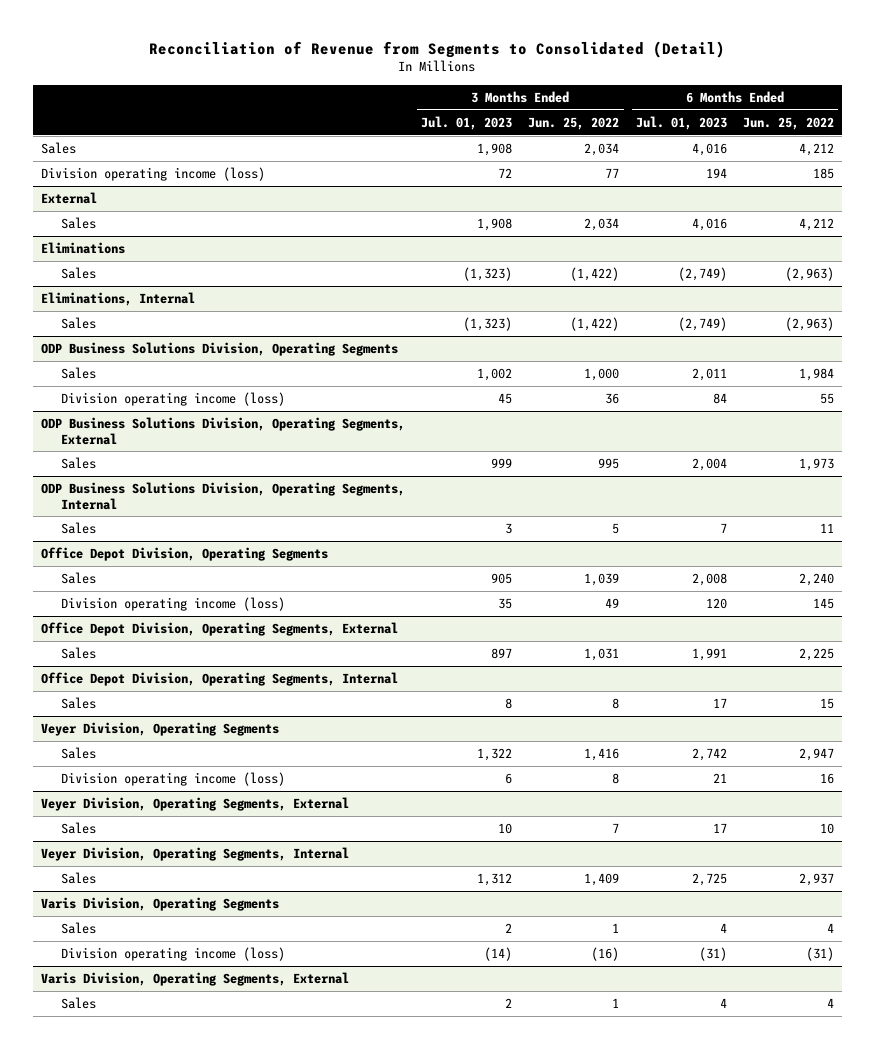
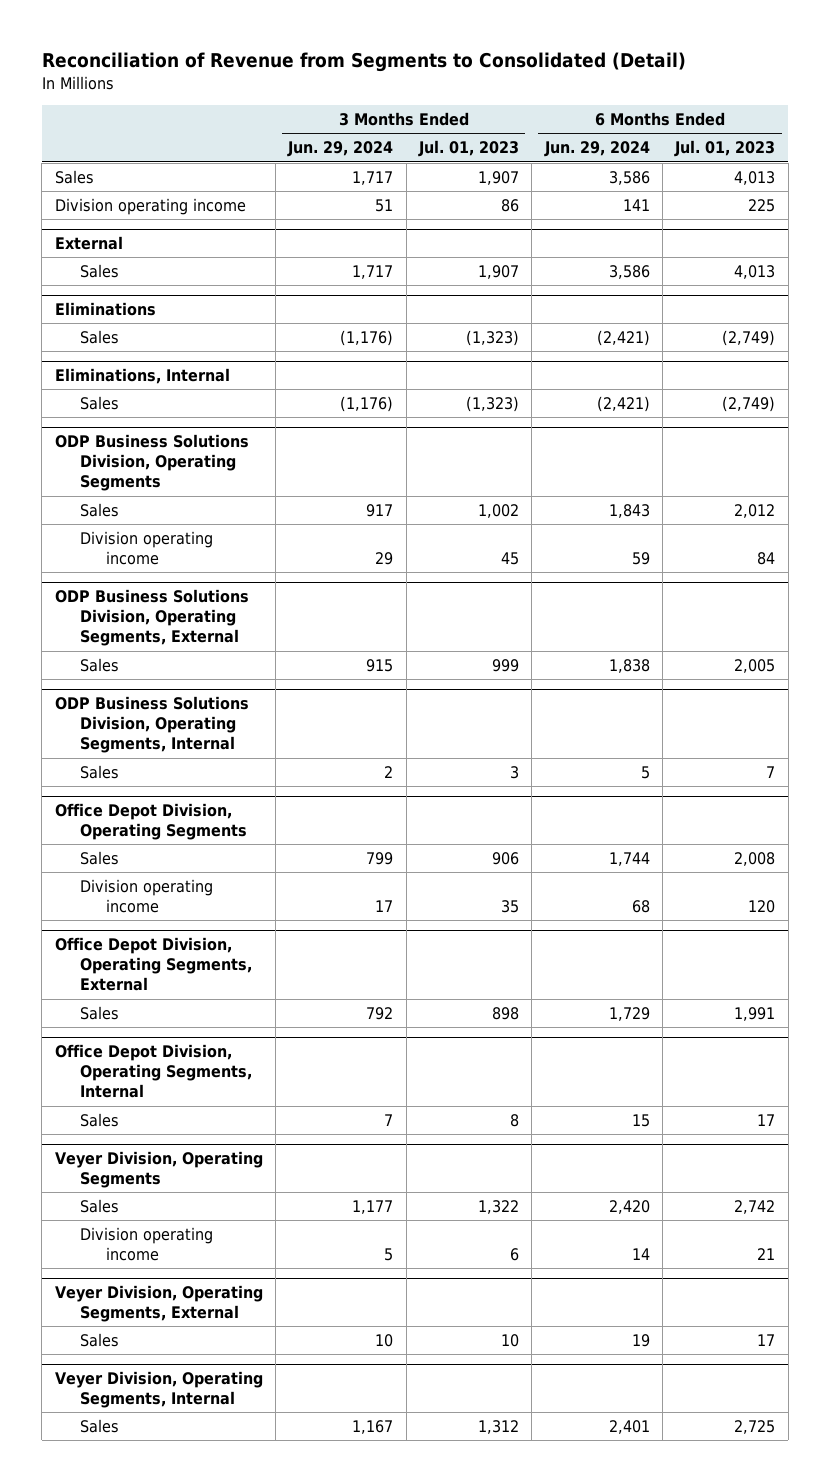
- | 3 Months Ended Jul. 01, 2023 | 3 Months Ended Jun. 25, 2022 | 6 Months Ended Jul. 01, 2023 | 6 Months Ended Jun. 25, 2022
+ | 3 Months Ended Jun. 29, 2024 | 3 Months Ended Jul. 01, 2023 | 6 Months Ended Jun. 29, 2024 | 6 Months Ended Jul. 01, 2023
- Sales | 1,908 | 2,034 | 4,016 | 4,212
- Division operating income (loss) | 72 | 77 | 194 | 185
+ Sales | 1,717 | 1,907 | 3,586 | 4,013
+ Division operating income | 51 | 86 | 141 | 225
@ External
- Sales | 1,908 | 2,034 | 4,016 | 4,212
+ Sales | 1,717 | 1,907 | 3,586 | 4,013
@ ODP Business Solutions Division, Operating Segments
- Sales | 1,002 | 1,000 | 2,011 | 1,984
- Division operating income (loss) | 45 | 36 | 84 | 55
+ Sales | 917 | 1,002 | 1,843 | 2,012
+ Division operating income | 29 | 45 | 59 | 84
@ ODP Business Solutions Division, Operating Segments, External
- Sales | 999 | 995 | 2,004 | 1,973
+ Sales | 915 | 999 | 1,838 | 2,005
@ Office Depot Division, Operating Segments
- Sales | 905 | 1,039 | 2,008 | 2,240
- Division operating income (loss) | 35 | 49 | 120 | 145
+ Sales | 799 | 906 | 1,744 | 2,008
+ Division operating income | 17 | 35 | 68 | 120
@ Office Depot Division, Operating Segments, External
- Sales | 897 | 1,031 | 1,991 | 2,225
+ Sales | 792 | 898 | 1,729 | 1,991
@ Veyer Division, Operating Segments
- Division operating income (loss) | 6 | 8 | 21 | 16
+ Division operating income | 5 | 6 | 14 | 21
- Varis Division, Operating Segments
- Sales | 2 | 1 | 4 | 4
- Division operating income (loss) | (14) | (16) | (31) | (31)
- Varis Division, Operating Segments, External
- Sales | 2 | 1 | 4 | 4

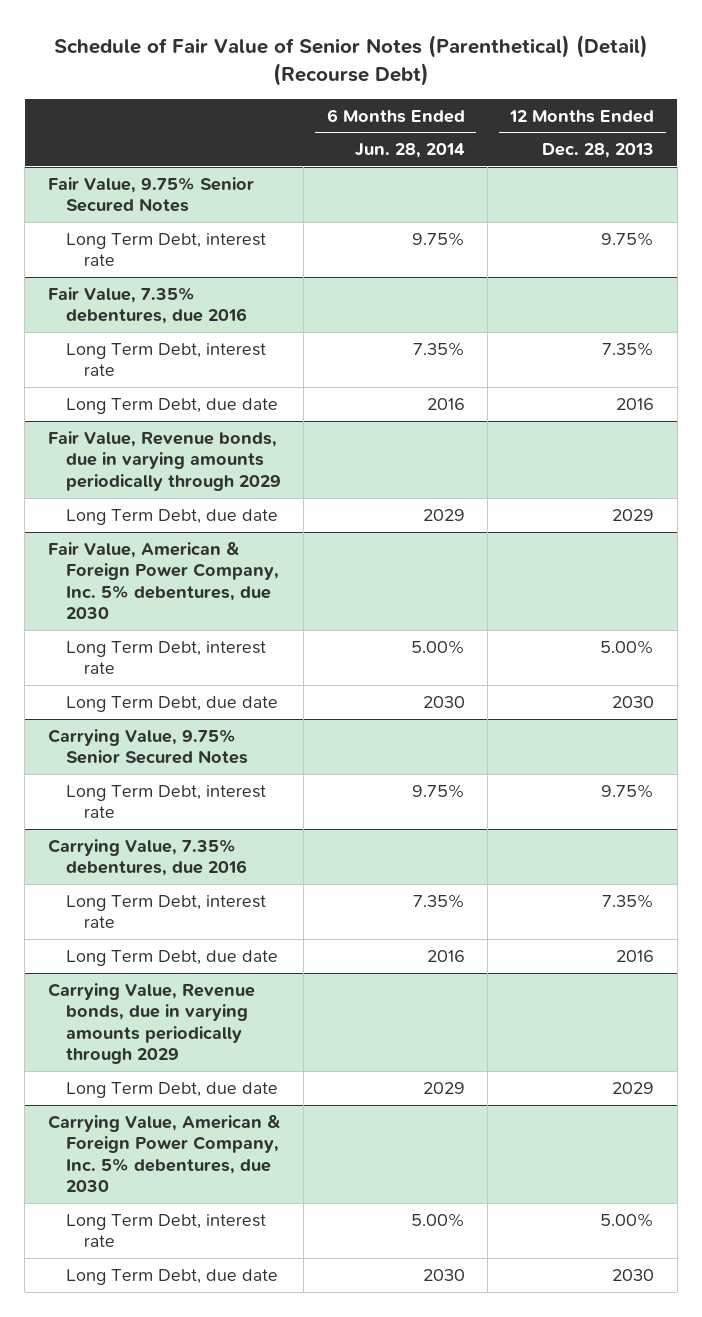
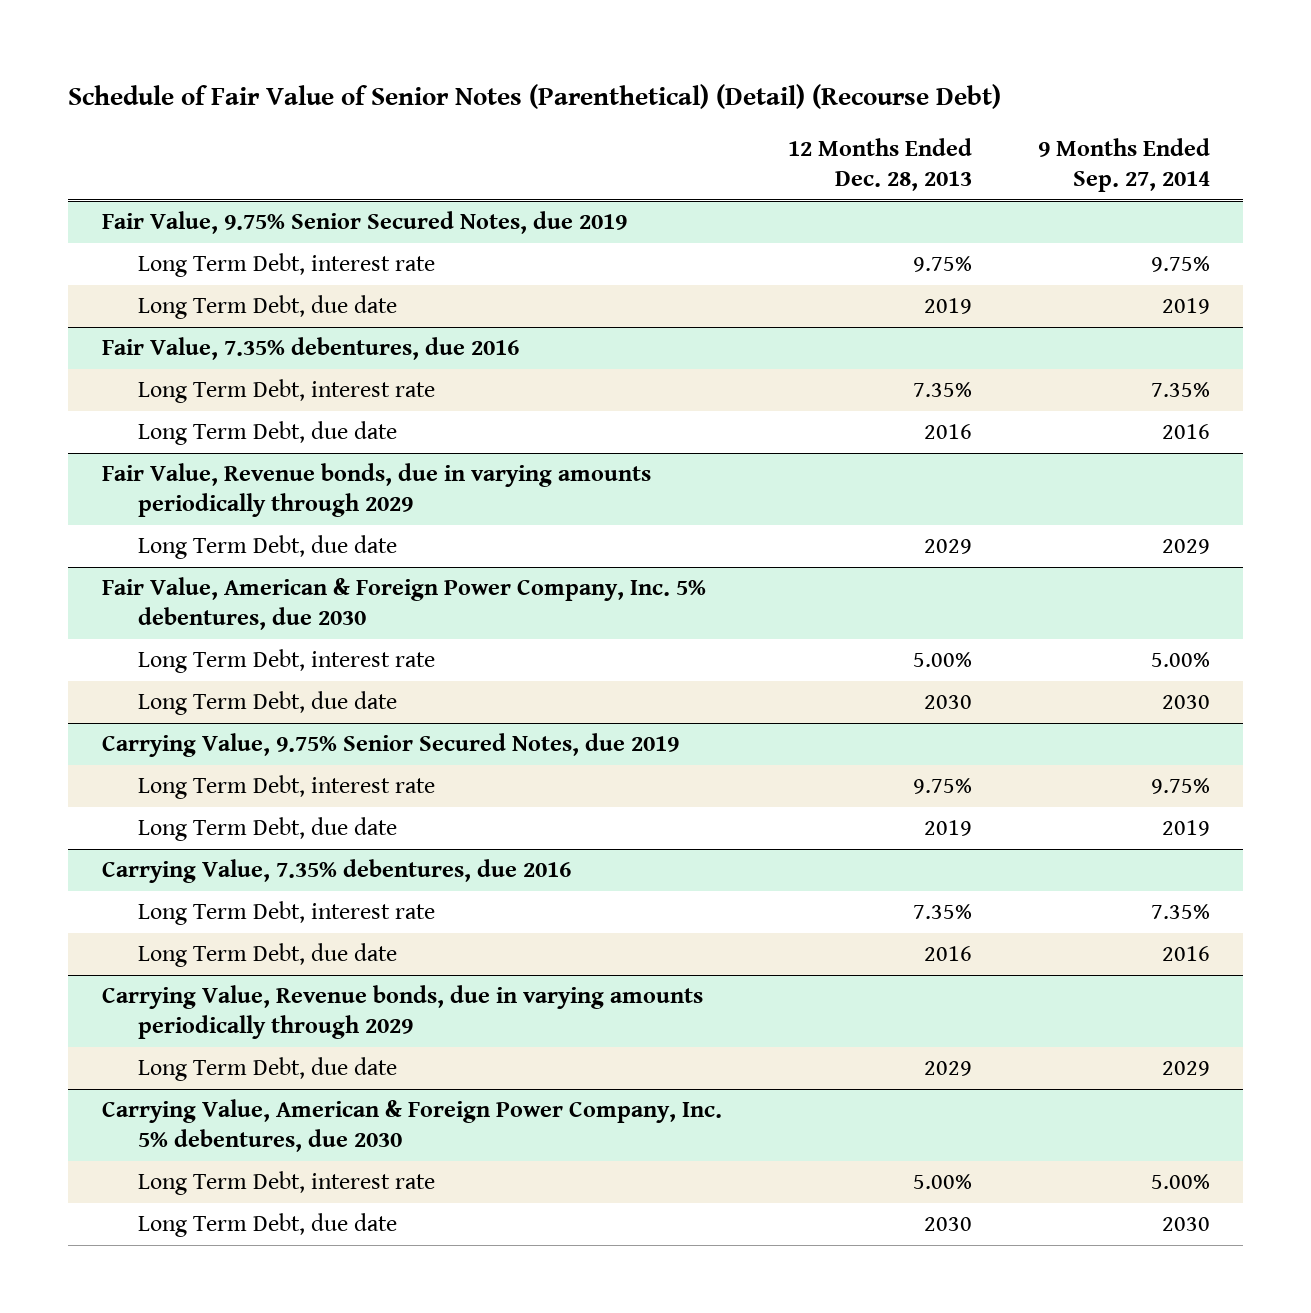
- | 6 Months Ended Jun. 28, 2014 | 12 Months Ended Dec. 28, 2013
+ | 12 Months Ended Dec. 28, 2013 | 9 Months Ended Sep. 27, 2014
- Fair Value, 9.75% Senior Secured Notes
+ Fair Value, 9.75% Senior Secured Notes, due 2019
+ Long Term Debt, due date | 2019 | 2019
- Carrying Value, 9.75% Senior Secured Notes
+ Carrying Value, 9.75% Senior Secured Notes, due 2019
+ Long Term Debt, due date | 2019 | 2019

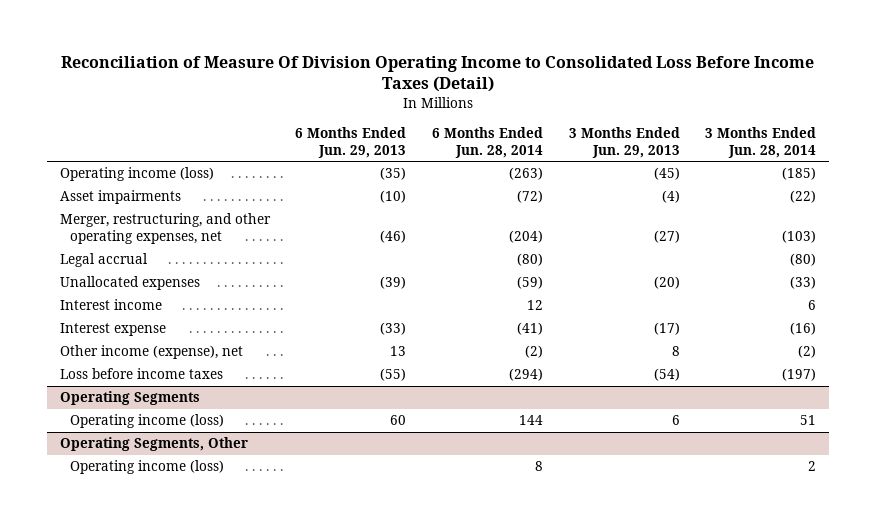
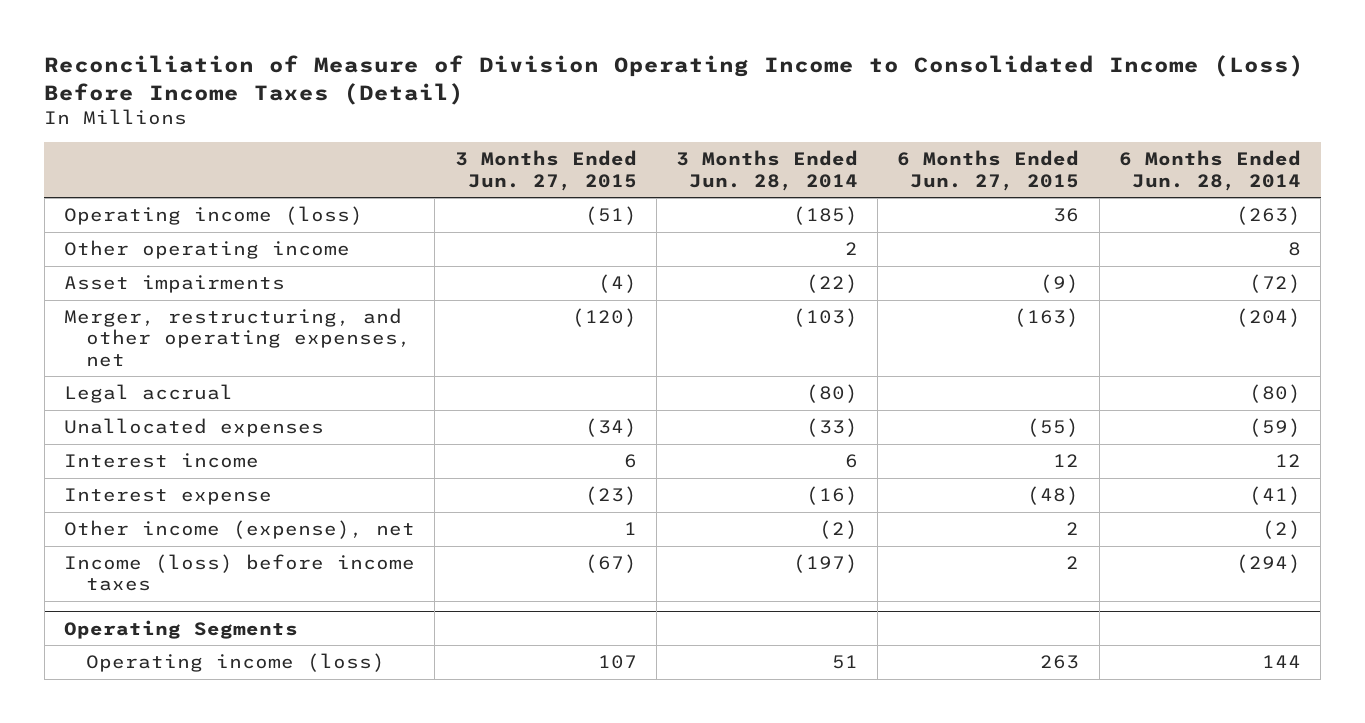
- Reconciliation of Measure Of Division Operating Income to Consolidated Loss Before Income Taxes (Detail)
+ Reconciliation of Measure of Division Operating Income to Consolidated Income (Loss) Before Income Taxes (Detail)
- | 6 Months Ended Jun. 29, 2013 | 6 Months Ended Jun. 28, 2014 | 3 Months Ended Jun. 29, 2013 | 3 Months Ended Jun. 28, 2014
+ | 3 Months Ended Jun. 27, 2015 | 3 Months Ended Jun. 28, 2014 | 6 Months Ended Jun. 27, 2015 | 6 Months Ended Jun. 28, 2014
+ Other operating income | | 2 | | 8
- Loss before income taxes | (55) | (294) | (54) | (197)
+ Income (loss) before income taxes | (67) | (197) | 2 | (294)
- Operating Segments, Other
- Operating income (loss) | | 8 | | 2

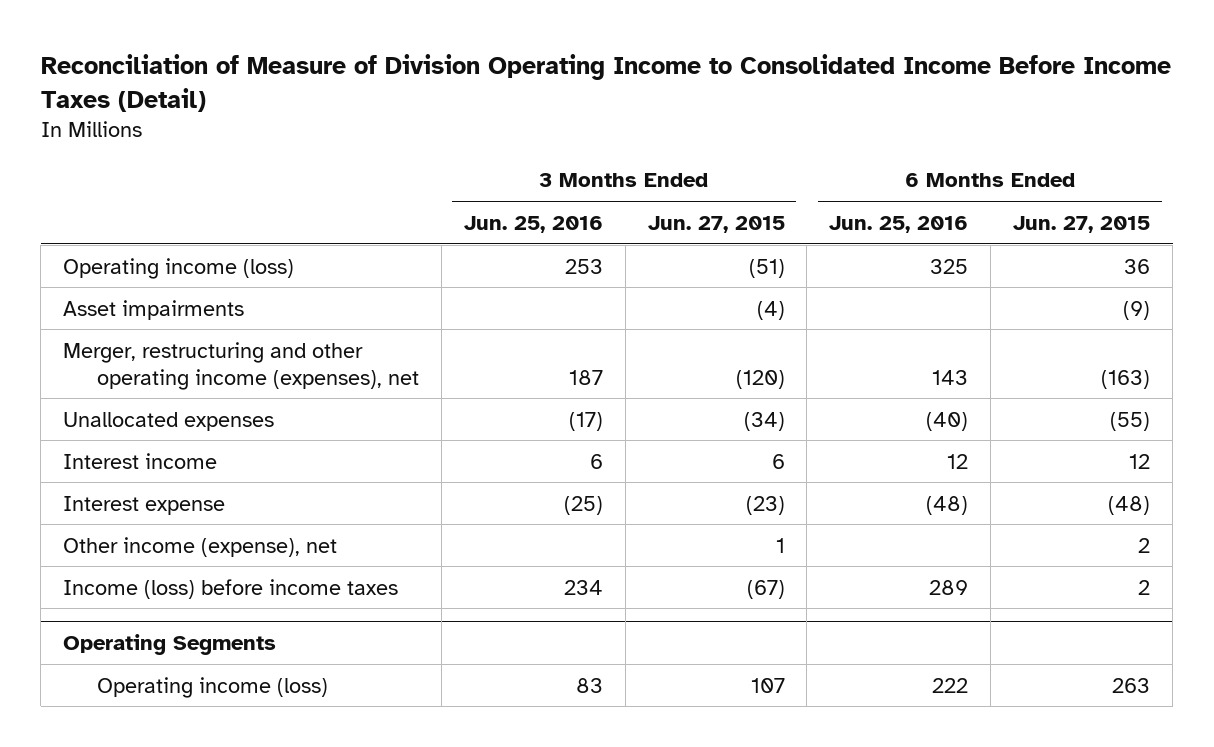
- Reconciliation of Measure of Division Operating Income to Consolidated Income (Loss) Before Income Taxes (Detail)
+ Reconciliation of Measure of Division Operating Income to Consolidated Income Before Income Taxes (Detail)
- | 3 Months Ended Jun. 27, 2015 | 3 Months Ended Jun. 28, 2014 | 6 Months Ended Jun. 27, 2015 | 6 Months Ended Jun. 28, 2014
+ | 3 Months Ended Jun. 25, 2016 | 3 Months Ended Jun. 27, 2015 | 6 Months Ended Jun. 25, 2016 | 6 Months Ended Jun. 27, 2015
- Other operating income | | 2 | | 8
- Merger, restructuring, and other operating expenses, net | (120) | (103) | (163) | (204)
- Legal accrual | | (80) | | (80)
+ Merger, restructuring and other operating income (expenses), net | 187 | (120) | 143 | (163)

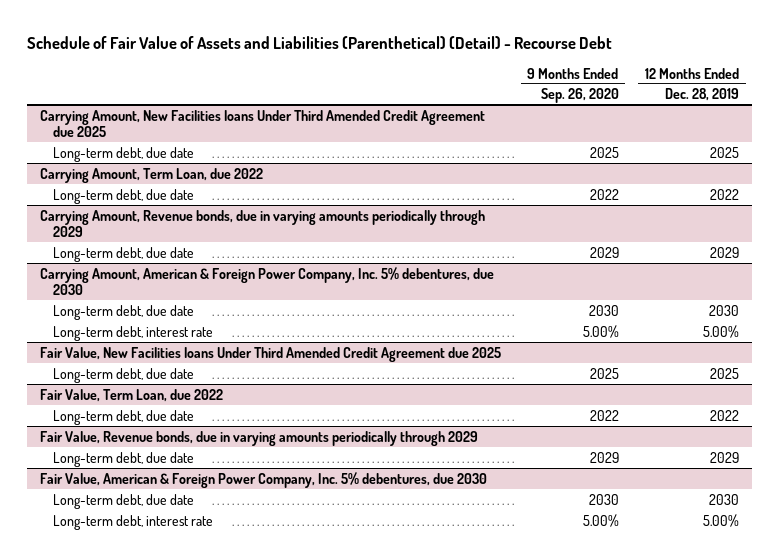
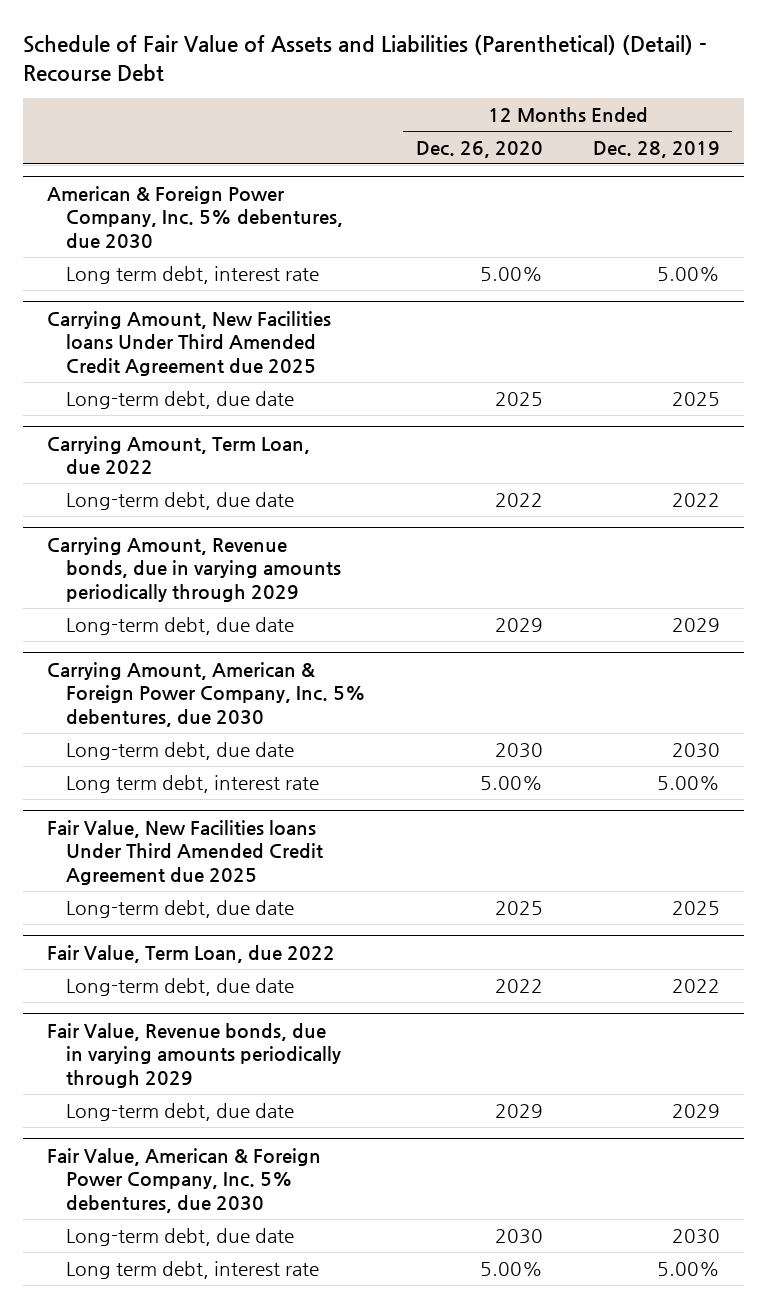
- | 9 Months Ended Sep. 26, 2020 | 12 Months Ended Dec. 28, 2019
+ | 12 Months Ended Dec. 26, 2020 | 12 Months Ended Dec. 28, 2019
+ American & Foreign Power Company, Inc. 5% debentures, due 2030
+ Long term debt, interest rate | 5.00% | 5.00%
@ Carrying Amount, American & Foreign Power Company, Inc. 5% debentures, due 2030
- Long-term debt, interest rate | 5.00% | 5.00%
+ Long term debt, interest rate | 5.00% | 5.00%
@ Fair Value, American & Foreign Power Company, Inc. 5% debentures, due 2030
- Long-term debt, interest rate | 5.00% | 5.00%
+ Long term debt, interest rate | 5.00% | 5.00%

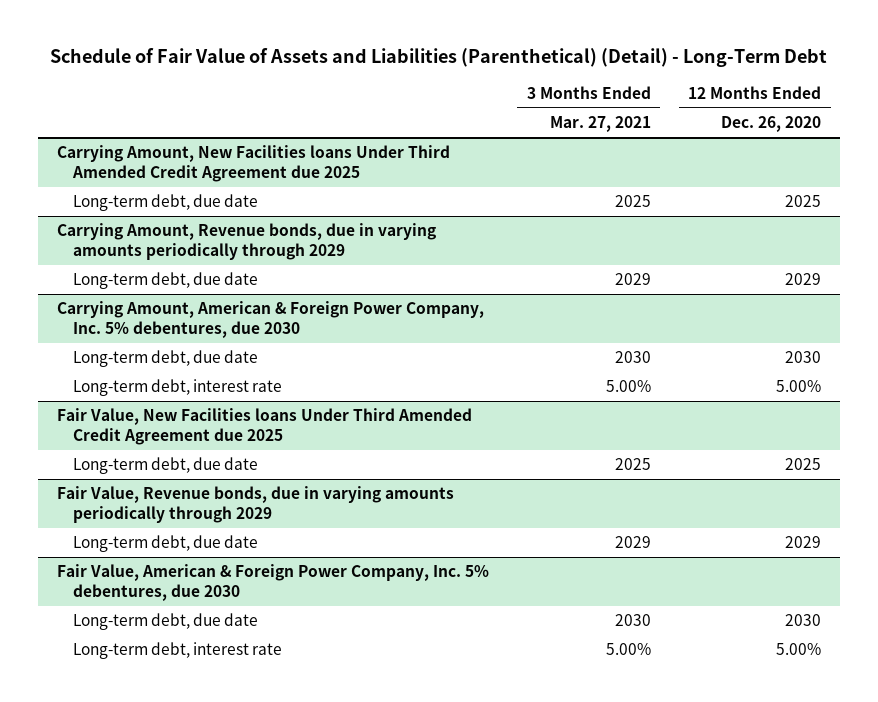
- Schedule of Fair Value of Assets and Liabilities (Parenthetical) (Detail) - Recourse Debt
+ Schedule of Fair Value of Assets and Liabilities (Parenthetical) (Detail) - Long-Term Debt
- | 12 Months Ended Dec. 26, 2020 | 12 Months Ended Dec. 28, 2019
+ | 3 Months Ended Mar. 27, 2021 | 12 Months Ended Dec. 26, 2020
- American & Foreign Power Company, Inc. 5% debentures, due 2030
- Long term debt, interest rate | 5.00% | 5.00%
- Carrying Amount, Term Loan, due 2022
- Long-term debt, due date | 2022 | 2022
@ Carrying Amount, American & Foreign Power Company, Inc. 5% debentures, due 2030
- Long term debt, interest rate | 5.00% | 5.00%
+ Long-term debt, interest rate | 5.00% | 5.00%
- Fair Value, Term Loan, due 2022
- Long-term debt, due date | 2022 | 2022
@ Fair Value, American & Foreign Power Company, Inc. 5% debentures, due 2030
- Long term debt, interest rate | 5.00% | 5.00%
+ Long-term debt, interest rate | 5.00% | 5.00%

